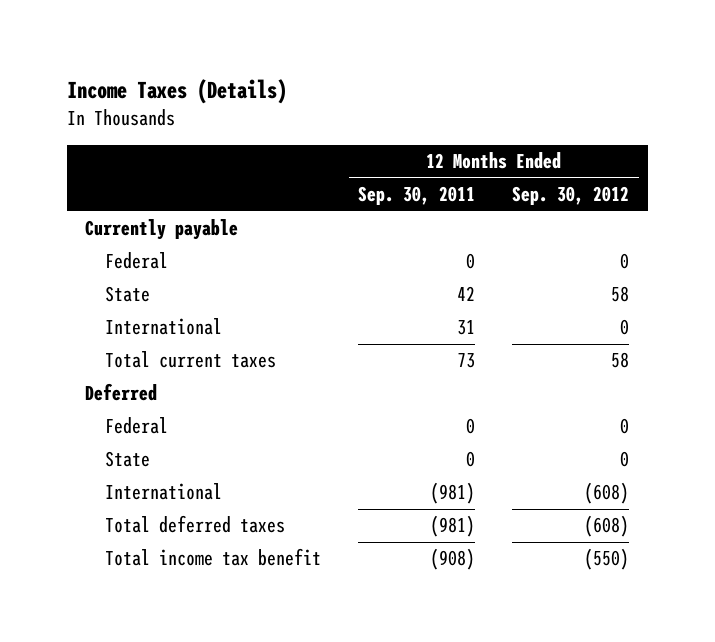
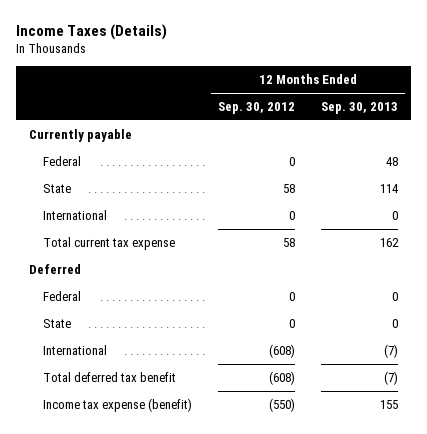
- | 12 Months Ended Sep. 30, 2011 | 12 Months Ended Sep. 30, 2012
+ | 12 Months Ended Sep. 30, 2012 | 12 Months Ended Sep. 30, 2013
- Total current taxes | 73 | 58
+ Total current tax expense | 58 | 162
- Total deferred taxes | (981) | (608)
- Total income tax benefit | (908) | (550)
+ Total deferred tax benefit | (608) | (7)
+ Income tax expense (benefit) | (550) | 155

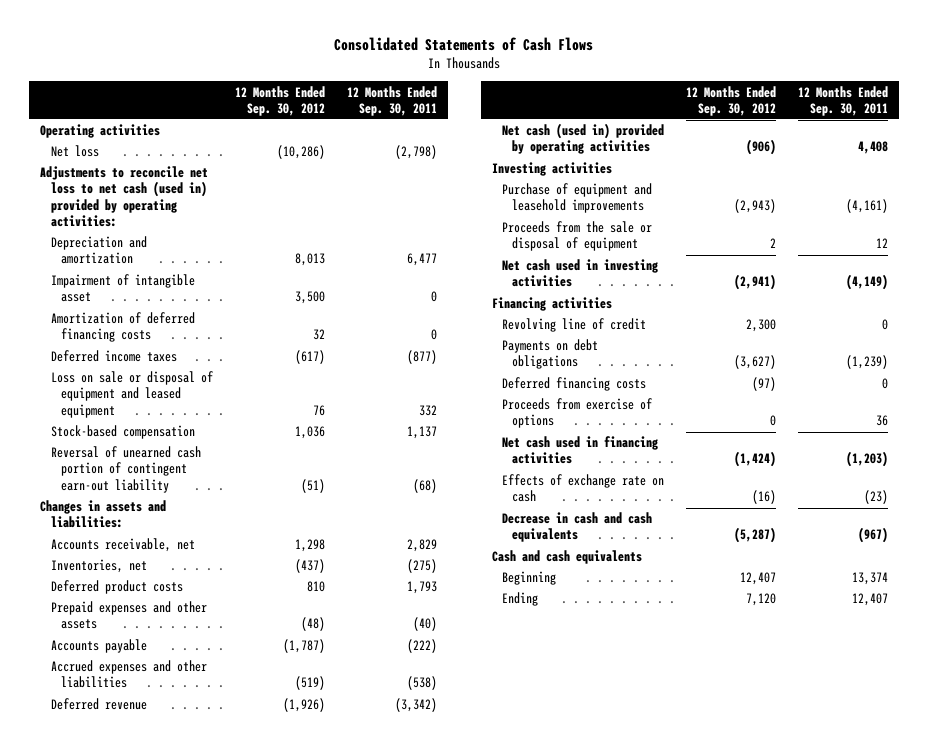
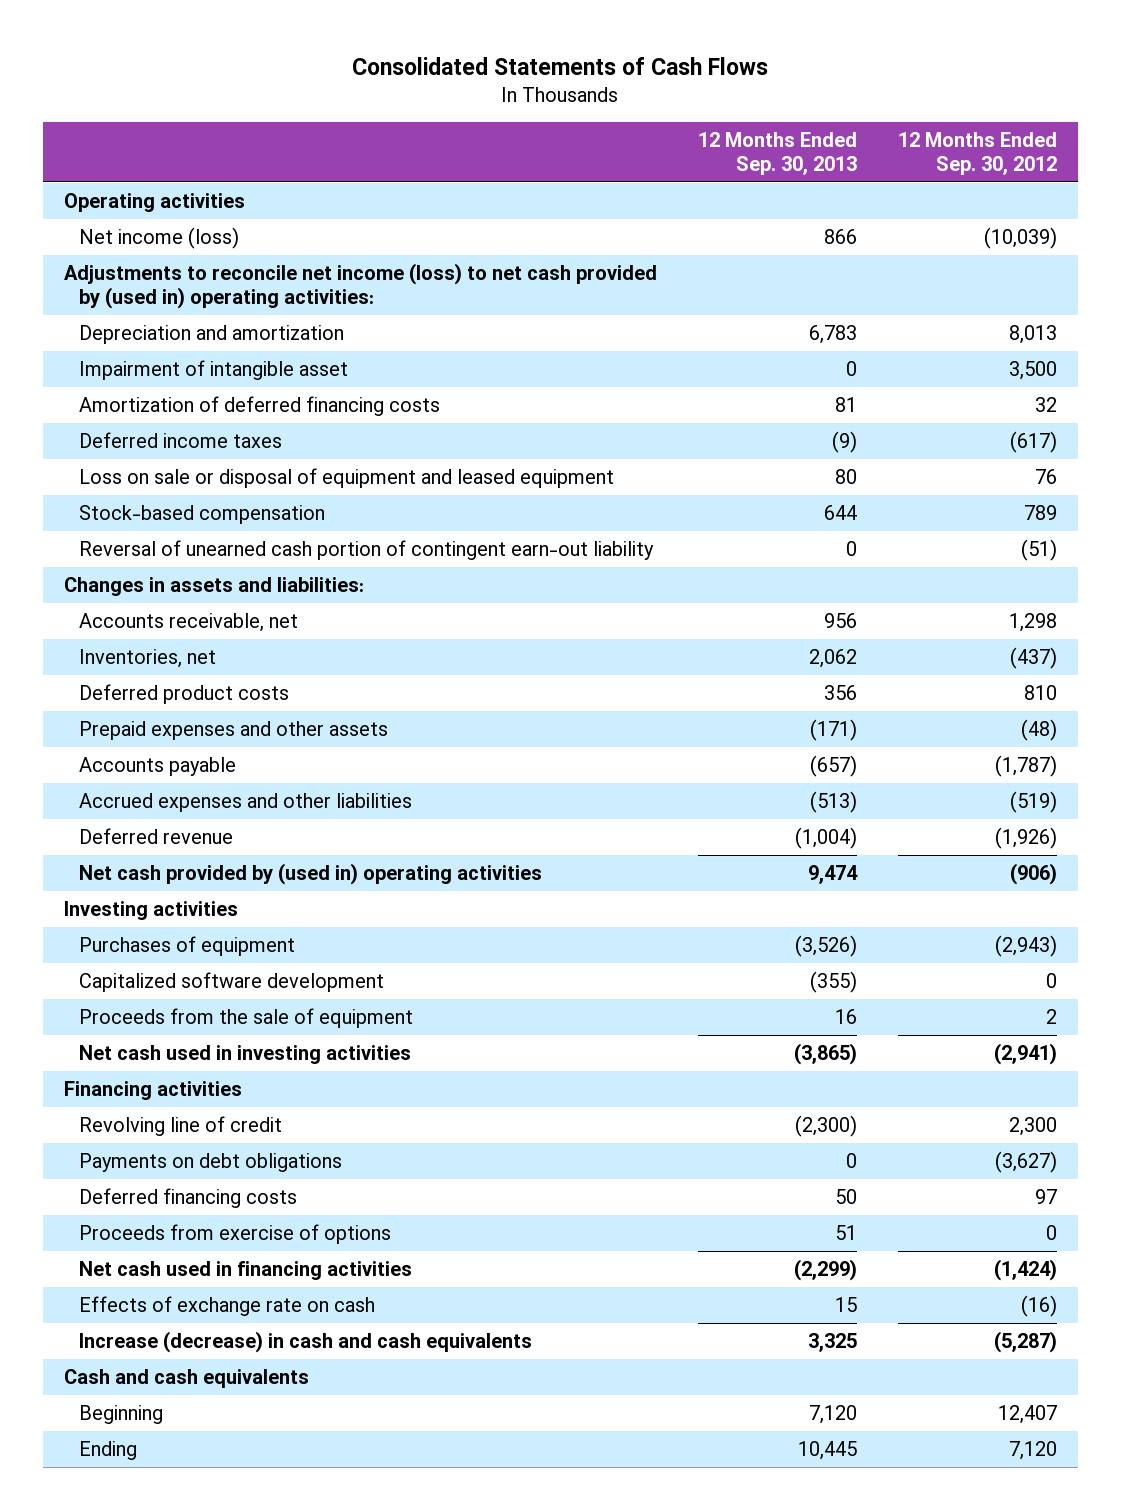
- | 12 Months Ended Sep. 30, 2012 | 12 Months Ended Sep. 30, 2011
+ | 12 Months Ended Sep. 30, 2013 | 12 Months Ended Sep. 30, 2012
- Net loss | (10,286) | (2,798)
- Adjustments to reconcile net loss to net cash (used in) provided by operating activities:
+ Net income (loss) | 866 | (10,039)
+ Adjustments to reconcile net income (loss) to net cash provided by (used in) operating activities:
- Stock-based compensation | 1,036 | 1,137
+ Stock-based compensation | 644 | 789
- Net cash (used in) provided by operating activities | (906) | 4,408
+ Net cash provided by (used in) operating activities | 9,474 | (906)
- Purchase of equipment and leasehold improvements | (2,943) | (4,161)
- Proceeds from the sale or disposal of equipment | 2 | 12
+ Purchases of equipment | (3,526) | (2,943)
+ Capitalized software development | (355) | 0
+ Proceeds from the sale of equipment | 16 | 2
- Deferred financing costs | (97) | 0
+ Deferred financing costs | 50 | 97
- Decrease in cash and cash equivalents | (5,287) | (967)
+ Increase (decrease) in cash and cash equivalents | 3,325 | (5,287)

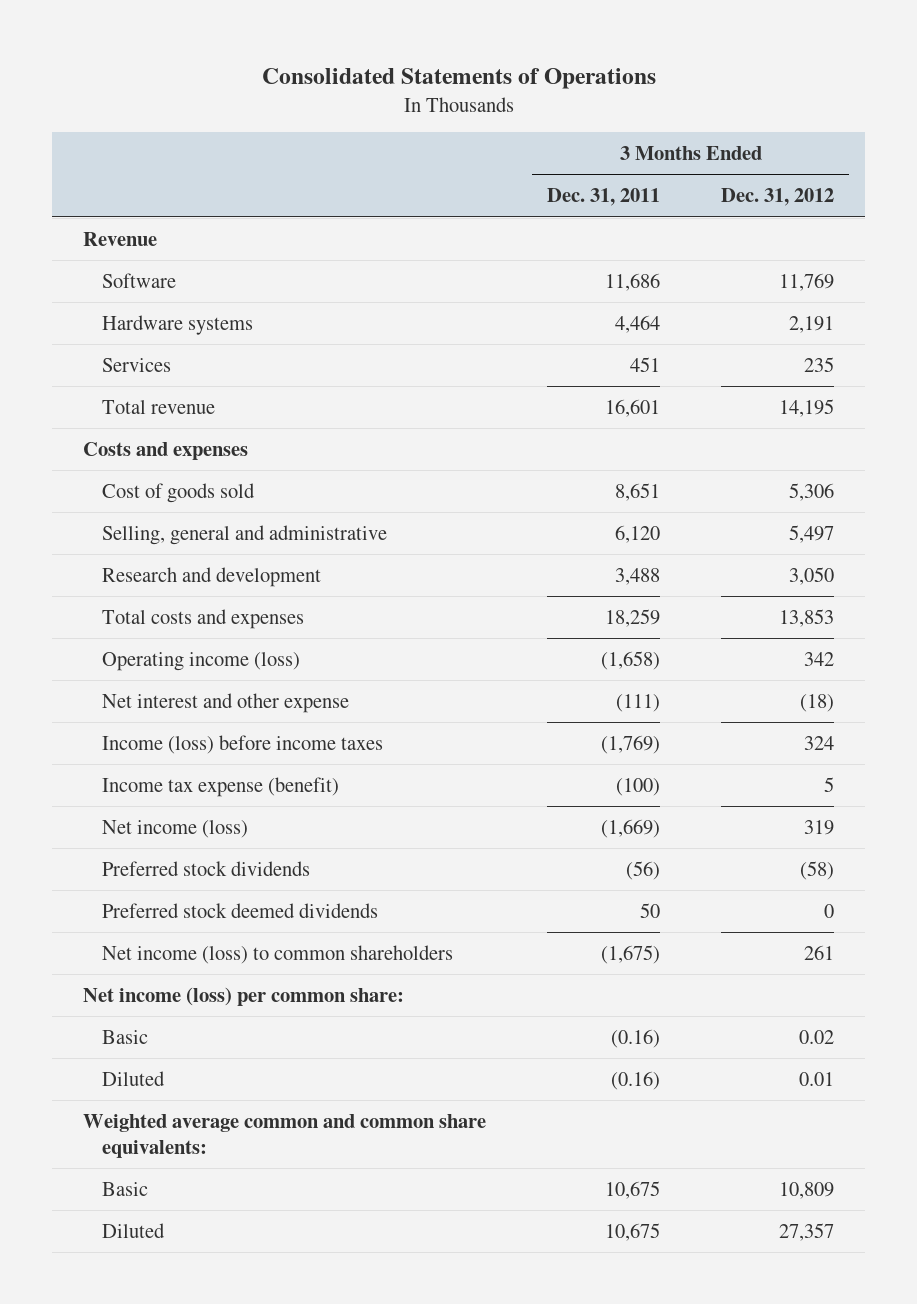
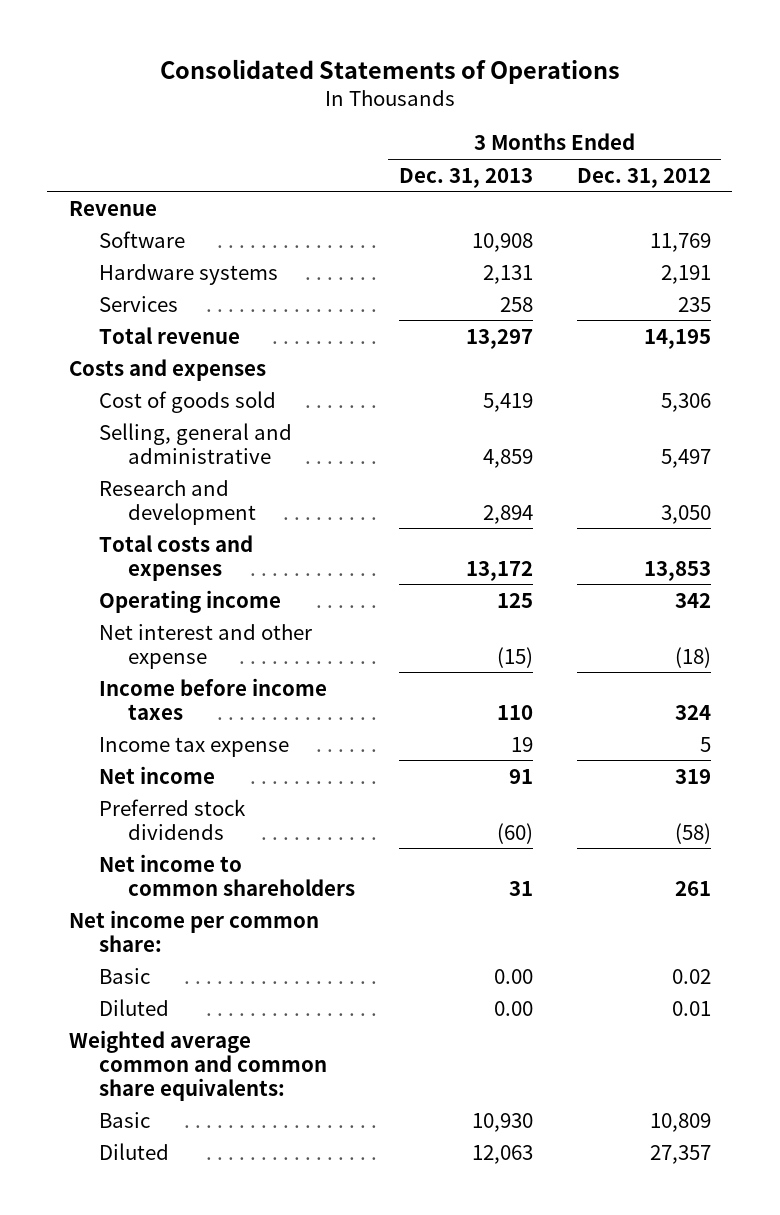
- | 3 Months Ended Dec. 31, 2011 | 3 Months Ended Dec. 31, 2012
+ | 3 Months Ended Dec. 31, 2013 | 3 Months Ended Dec. 31, 2012
- Operating income (loss) | (1,658) | 342
+ Operating income | 125 | 342
- Income (loss) before income taxes | (1,769) | 324
- Income tax expense (benefit) | (100) | 5
- Net income (loss) | (1,669) | 319
+ Income before income taxes | 110 | 324
+ Income tax expense | 19 | 5
+ Net income | 91 | 319
- Preferred stock deemed dividends | 50 | 0
- Net income (loss) to common shareholders | (1,675) | 261
- Net income (loss) per common share:
+ Net income to common shareholders | 31 | 261
+ Net income per common share:

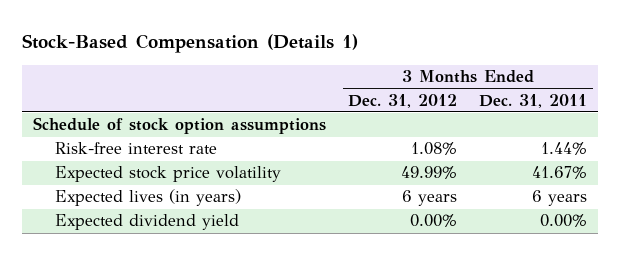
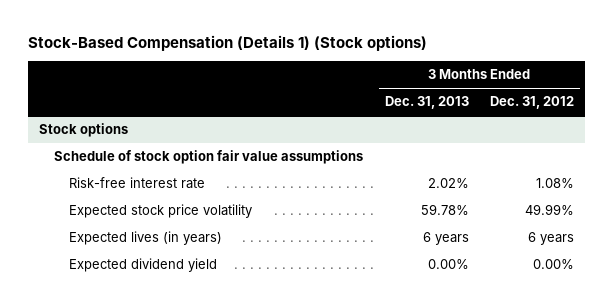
- Stock-Based Compensation (Details 1)
+ Stock-Based Compensation (Details 1) (Stock options)
- | 3 Months Ended Dec. 31, 2012 | 3 Months Ended Dec. 31, 2011
+ | 3 Months Ended Dec. 31, 2013 | 3 Months Ended Dec. 31, 2012
- Schedule of stock option assumptions
+ Stock options
+ Schedule of stock option fair value assumptions

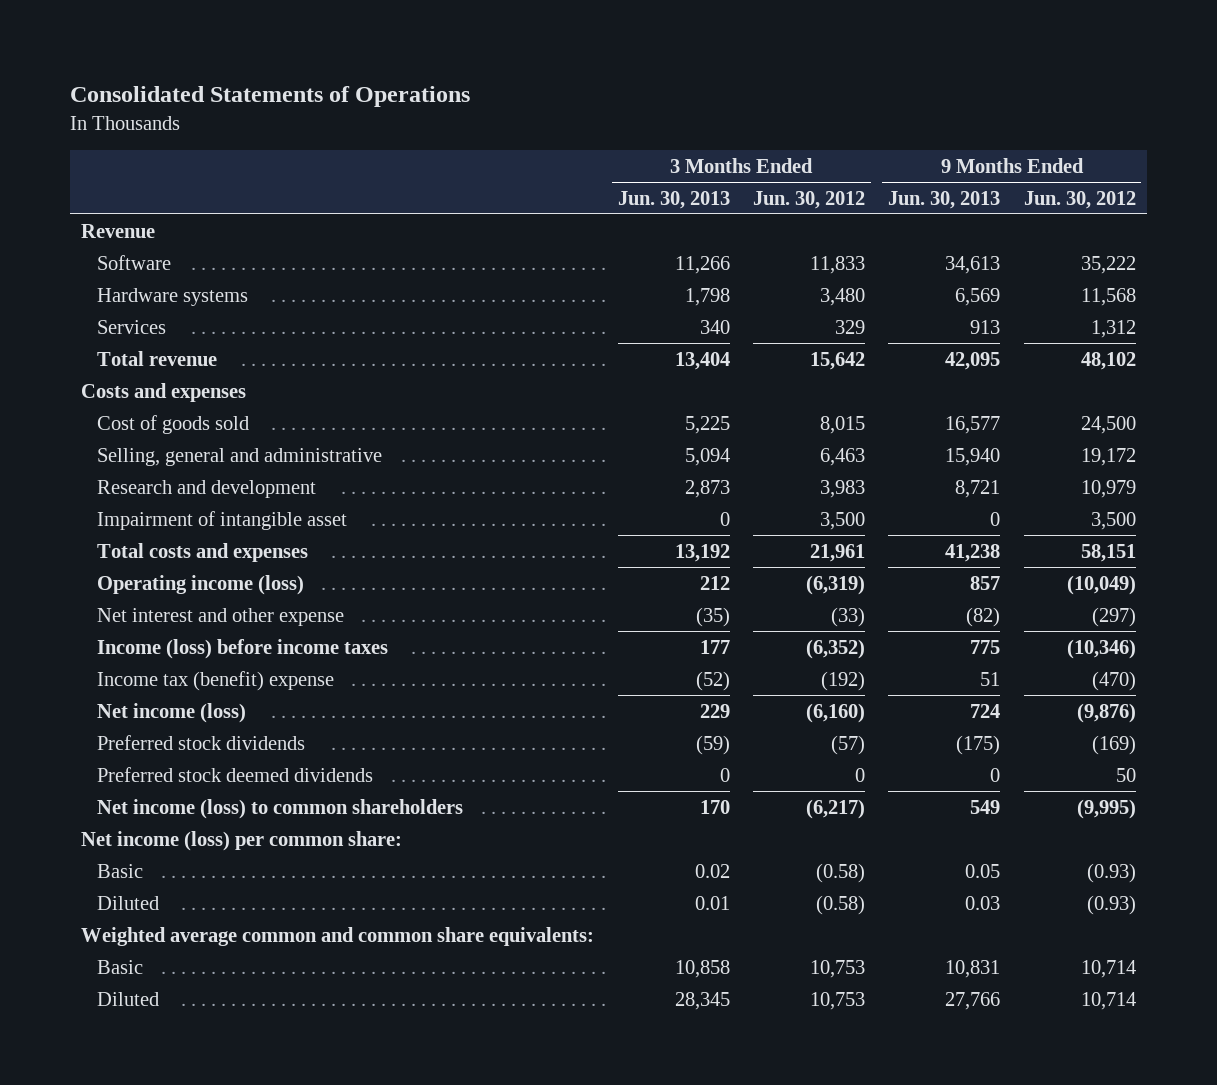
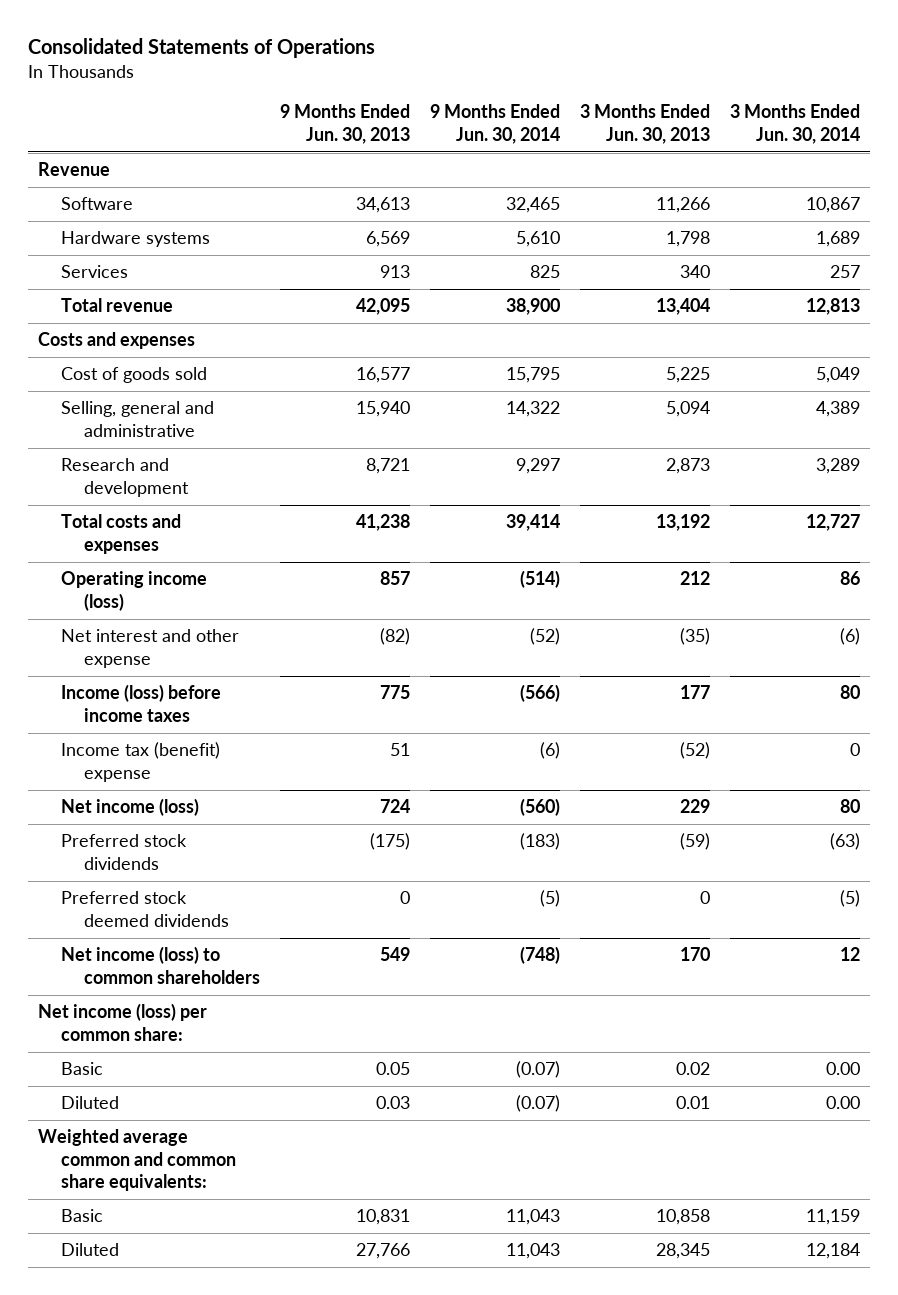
- | 3 Months Ended Jun. 30, 2013 | 3 Months Ended Jun. 30, 2012 | 9 Months Ended Jun. 30, 2013 | 9 Months Ended Jun. 30, 2012
+ | 9 Months Ended Jun. 30, 2013 | 9 Months Ended Jun. 30, 2014 | 3 Months Ended Jun. 30, 2013 | 3 Months Ended Jun. 30, 2014
- Impairment of intangible asset | 0 | 3,500 | 0 | 3,500

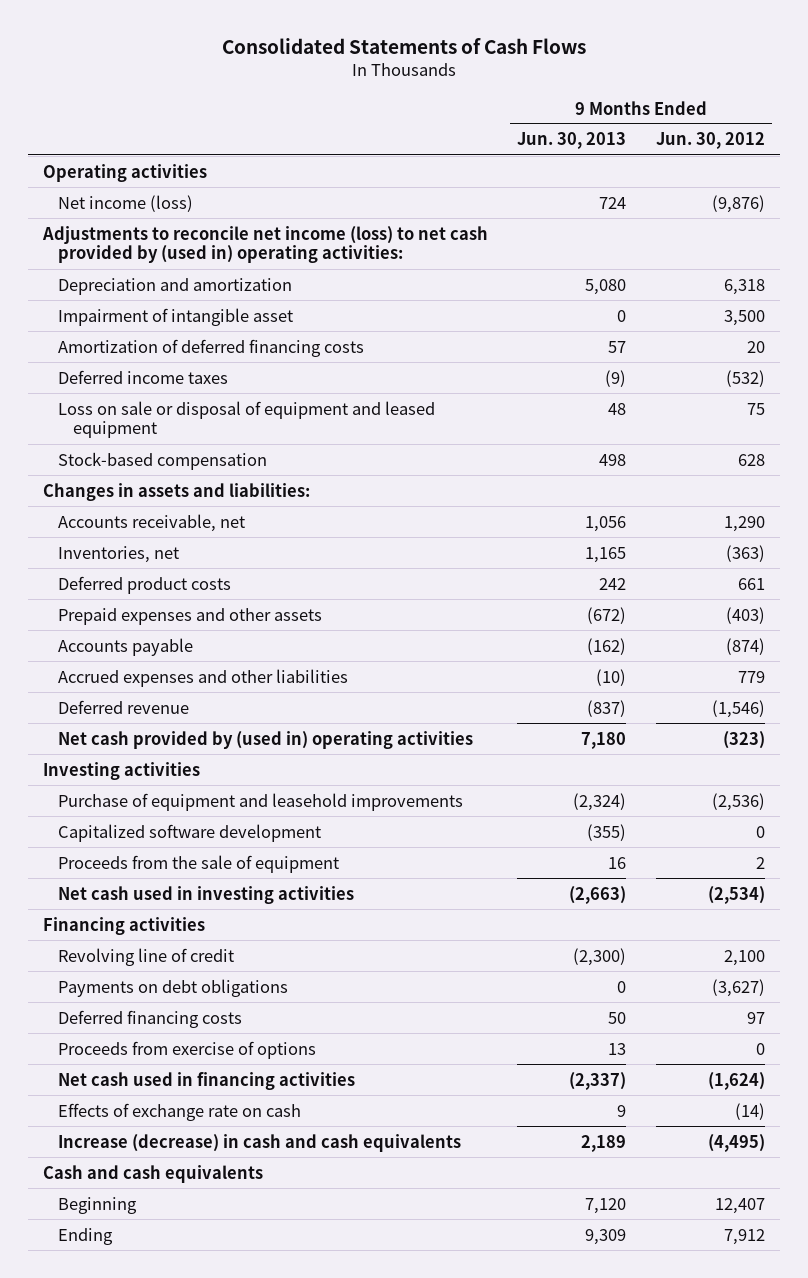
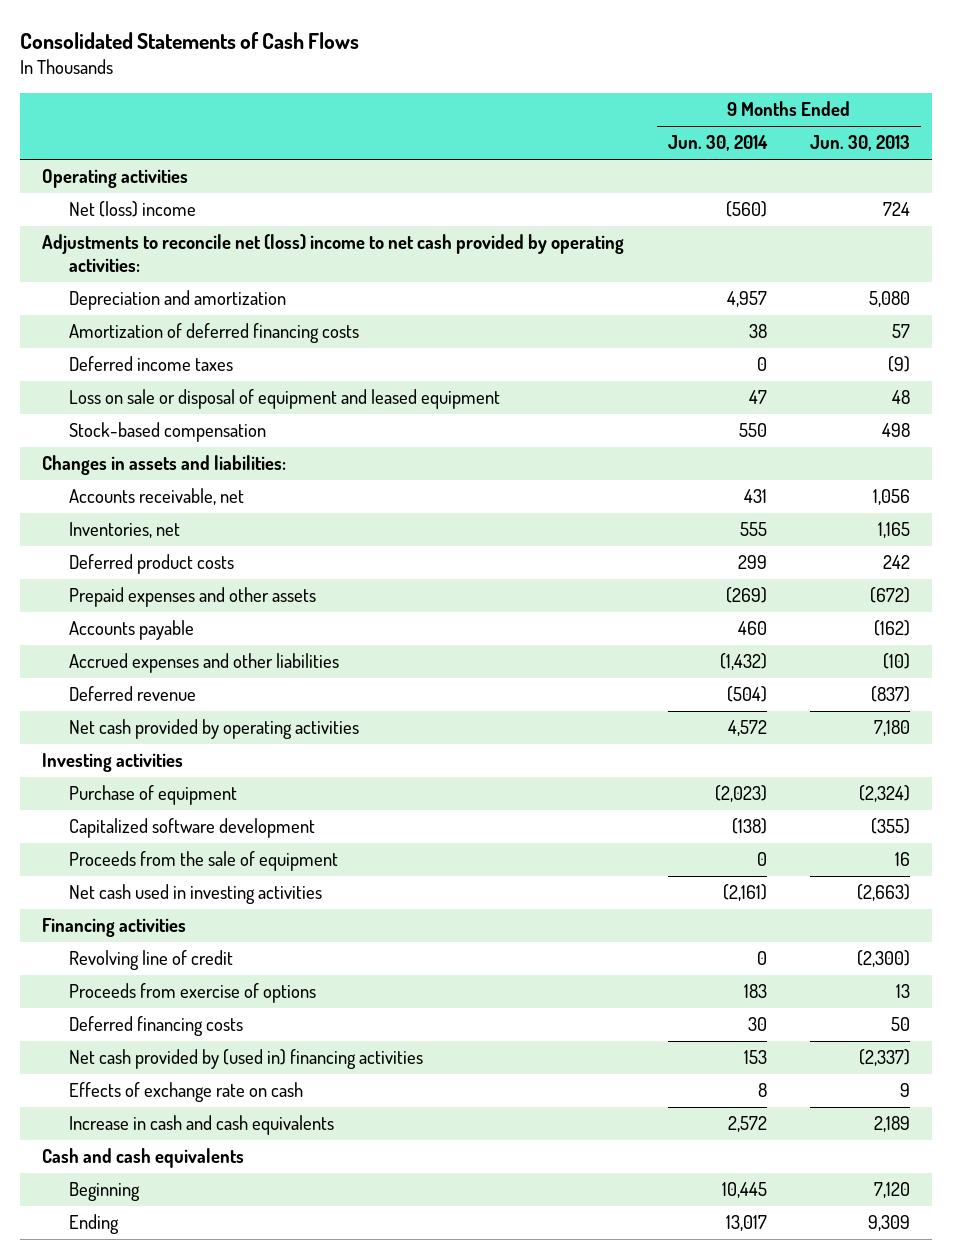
- | 9 Months Ended Jun. 30, 2013 | 9 Months Ended Jun. 30, 2012
+ | 9 Months Ended Jun. 30, 2014 | 9 Months Ended Jun. 30, 2013
- Net income (loss) | 724 | (9,876)
- Adjustments to reconcile net income (loss) to net cash provided by (used in) operating activities:
+ Net (loss) income | (560) | 724
+ Adjustments to reconcile net (loss) income to net cash provided by operating activities:
- Impairment of intangible asset | 0 | 3,500
- Net cash provided by (used in) operating activities | 7,180 | (323)
+ Net cash provided by operating activities | 4,572 | 7,180
- Purchase of equipment and leasehold improvements | (2,324) | (2,536)
+ Purchase of equipment | (2,023) | (2,324)
- Payments on debt obligations | 0 | (3,627)
- Net cash used in financing activities | (2,337) | (1,624)
moved down: Deferred financing costs | 30 | 50
+ Net cash provided by (used in) financing activities | 153 | (2,337)
- Increase (decrease) in cash and cash equivalents | 2,189 | (4,495)
+ Increase in cash and cash equivalents | 2,572 | 2,189

